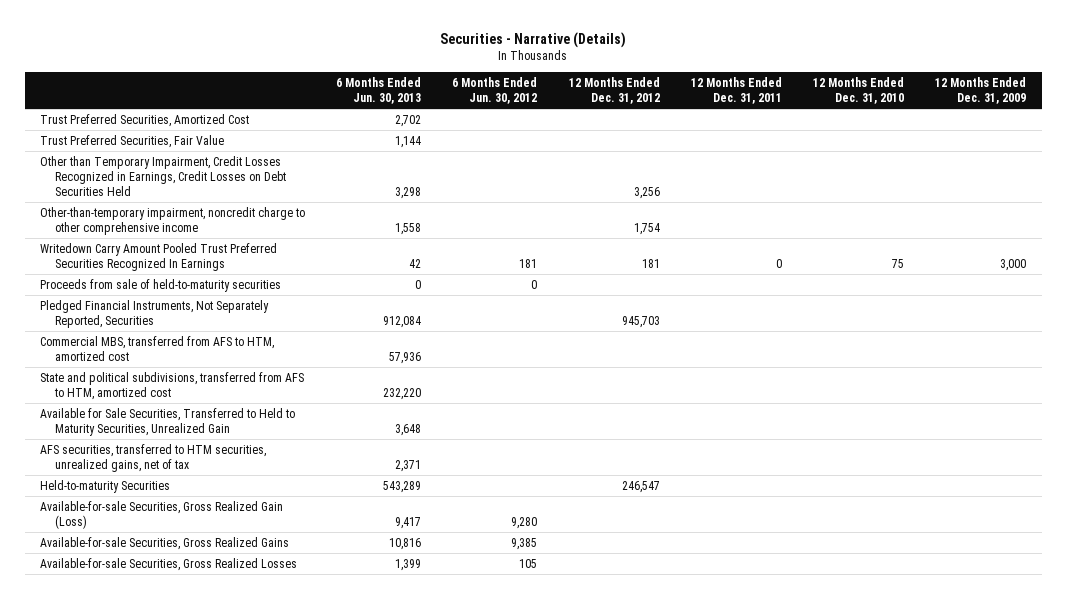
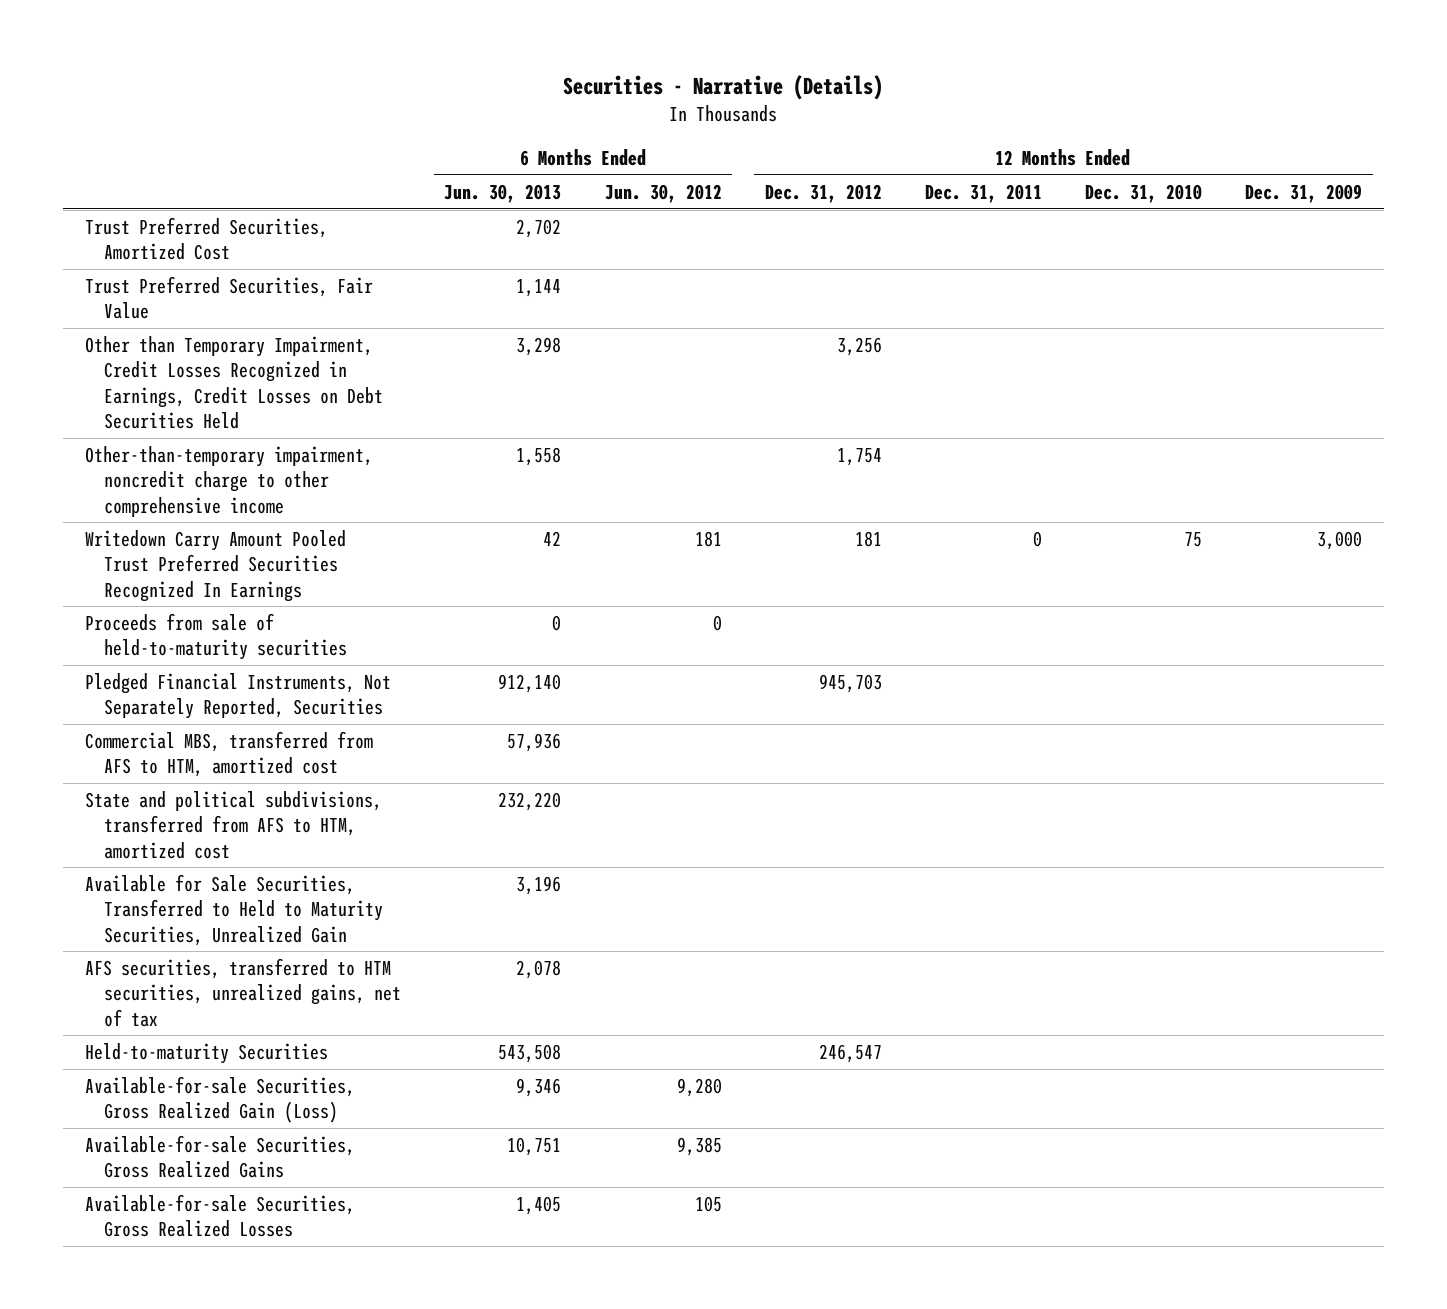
- Pledged Financial Instruments, Not Separately Reported, Securities | 912,084 | | 945,703 | | |
+ Pledged Financial Instruments, Not Separately Reported, Securities | 912,140 | | 945,703 | | |
- Available for Sale Securities, Transferred to Held to Maturity Securities, Unrealized Gain | 3,648 | | | | |
- AFS securities, transferred to HTM securities, unrealized gains, net of tax | 2,371 | | | | |
- Held-to-maturity Securities | 543,289 | | 246,547 | | |
- Available-for-sale Securities, Gross Realized Gain (Loss) | 9,417 | 9,280 | | | |
- Available-for-sale Securities, Gross Realized Gains | 10,816 | 9,385 | | | |
- Available-for-sale Securities, Gross Realized Losses | 1,399 | 105 | | | |
+ Available for Sale Securities, Transferred to Held to Maturity Securities, Unrealized Gain | 3,196 | | | | |
+ AFS securities, transferred to HTM securities, unrealized gains, net of tax | 2,078 | | | | |
+ Held-to-maturity Securities | 543,508 | | 246,547 | | |
+ Available-for-sale Securities, Gross Realized Gain (Loss) | 9,346 | 9,280 | | | |
+ Available-for-sale Securities, Gross Realized Gains | 10,751 | 9,385 | | | |
+ Available-for-sale Securities, Gross Realized Losses | 1,405 | 105 | | | |

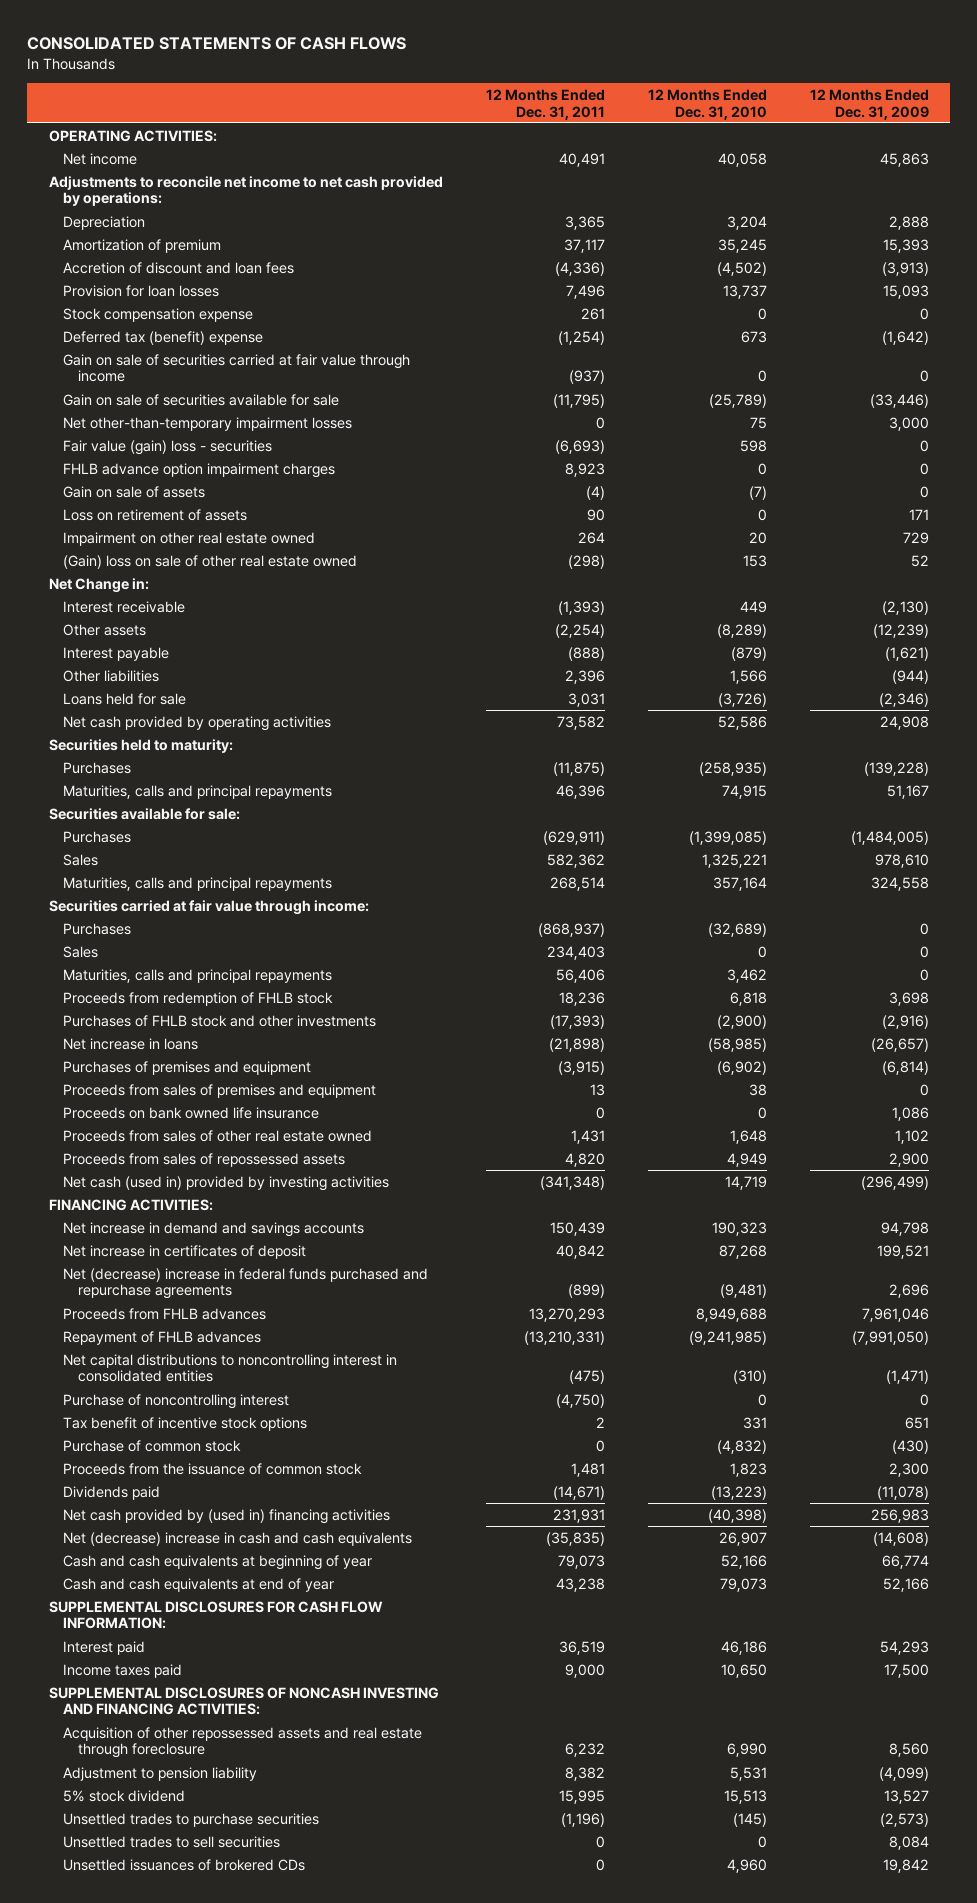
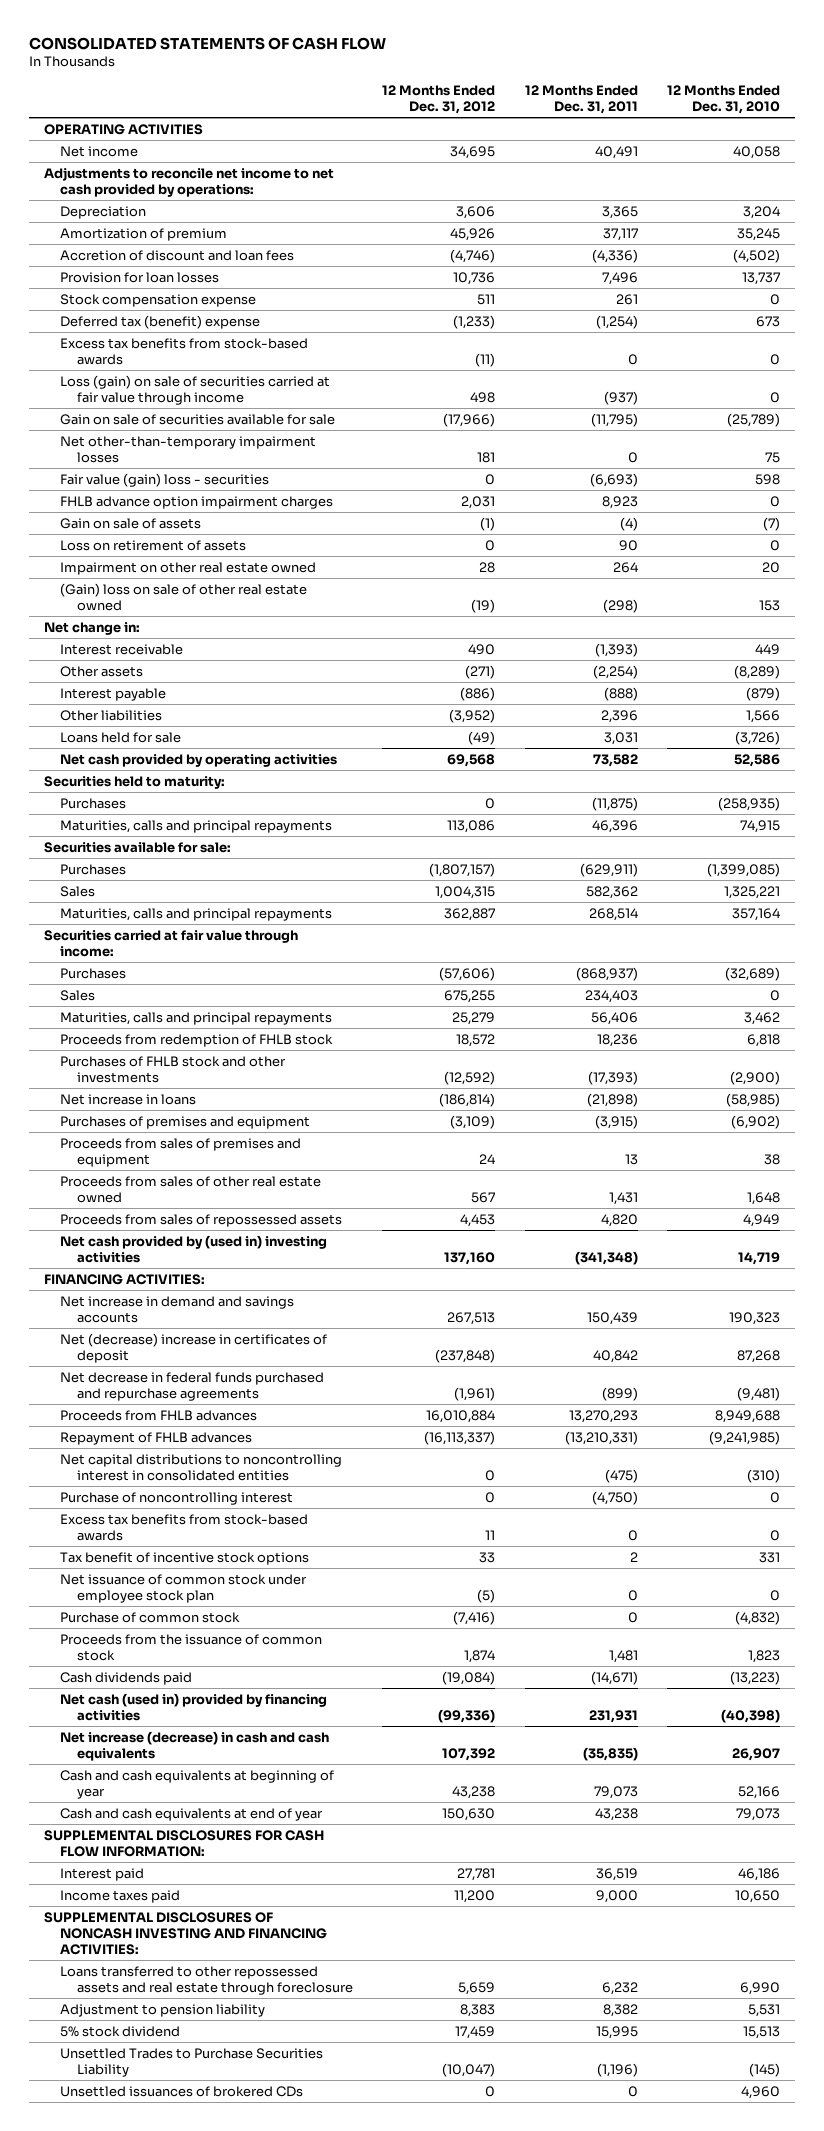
- CONSOLIDATED STATEMENTS OF CASH FLOWS
+ CONSOLIDATED STATEMENTS OF CASH FLOW
- | 12 Months Ended Dec. 31, 2011 | 12 Months Ended Dec. 31, 2010 | 12 Months Ended Dec. 31, 2009
+ | 12 Months Ended Dec. 31, 2012 | 12 Months Ended Dec. 31, 2011 | 12 Months Ended Dec. 31, 2010
- OPERATING ACTIVITIES:
+ OPERATING ACTIVITIES
- Gain on sale of securities carried at fair value through income | (937) | 0 | 0
+ Excess tax benefits from stock-based awards | (11) | 0 | 0
+ Loss (gain) on sale of securities carried at fair value through income | 498 | (937) | 0
- Net Change in:
+ Net change in:
- Proceeds on bank owned life insurance | 0 | 0 | 1,086
- Net cash (used in) provided by investing activities | (341,348) | 14,719 | (296,499)
+ Net cash provided by (used in) investing activities | 137,160 | (341,348) | 14,719
- Net increase in certificates of deposit | 40,842 | 87,268 | 199,521
- Net (decrease) increase in federal funds purchased and repurchase agreements | (899) | (9,481) | 2,696
+ Net (decrease) increase in certificates of deposit | (237,848) | 40,842 | 87,268
+ Net decrease in federal funds purchased and repurchase agreements | (1,961) | (899) | (9,481)
+ Excess tax benefits from stock-based awards | 11 | 0 | 0
+ Net issuance of common stock under employee stock plan | (5) | 0 | 0
- Dividends paid | (14,671) | (13,223) | (11,078)
- Net cash provided by (used in) financing activities | 231,931 | (40,398) | 256,983
- Net (decrease) increase in cash and cash equivalents | (35,835) | 26,907 | (14,608)
+ Cash dividends paid | (19,084) | (14,671) | (13,223)
+ Net cash (used in) provided by financing activities | (99,336) | 231,931 | (40,398)
+ Net increase (decrease) in cash and cash equivalents | 107,392 | (35,835) | 26,907
- Acquisition of other repossessed assets and real estate through foreclosure | 6,232 | 6,990 | 8,560
+ Loans transferred to other repossessed assets and real estate through foreclosure | 5,659 | 6,232 | 6,990
- Unsettled trades to purchase securities | (1,196) | (145) | (2,573)
- Unsettled trades to sell securities | 0 | 0 | 8,084
+ Unsettled Trades to Purchase Securities Liability | (10,047) | (1,196) | (145)

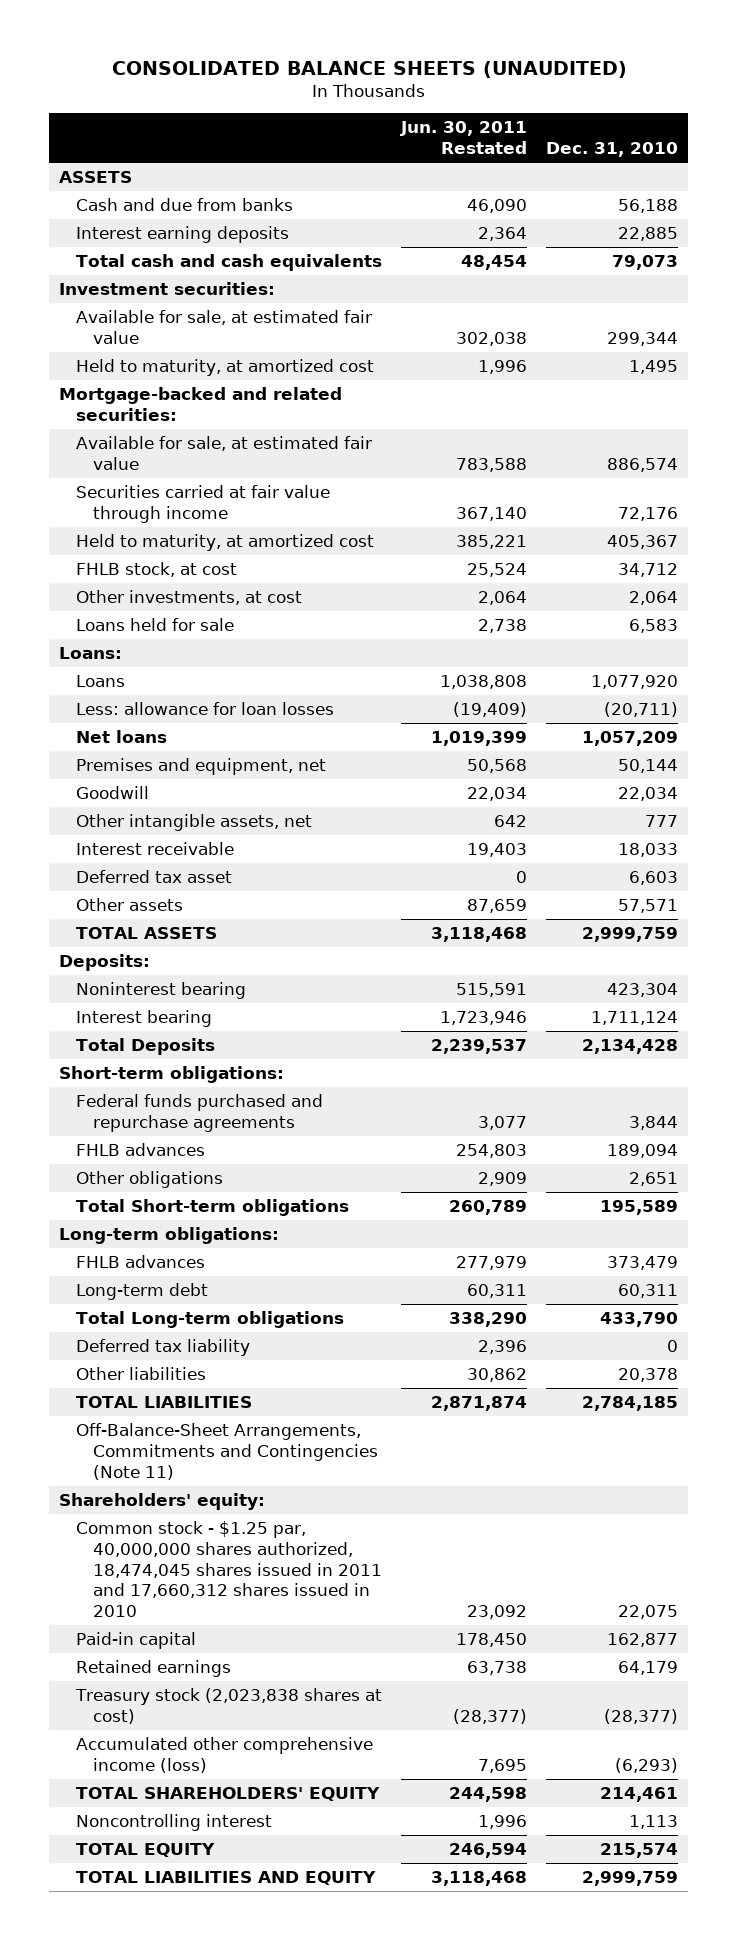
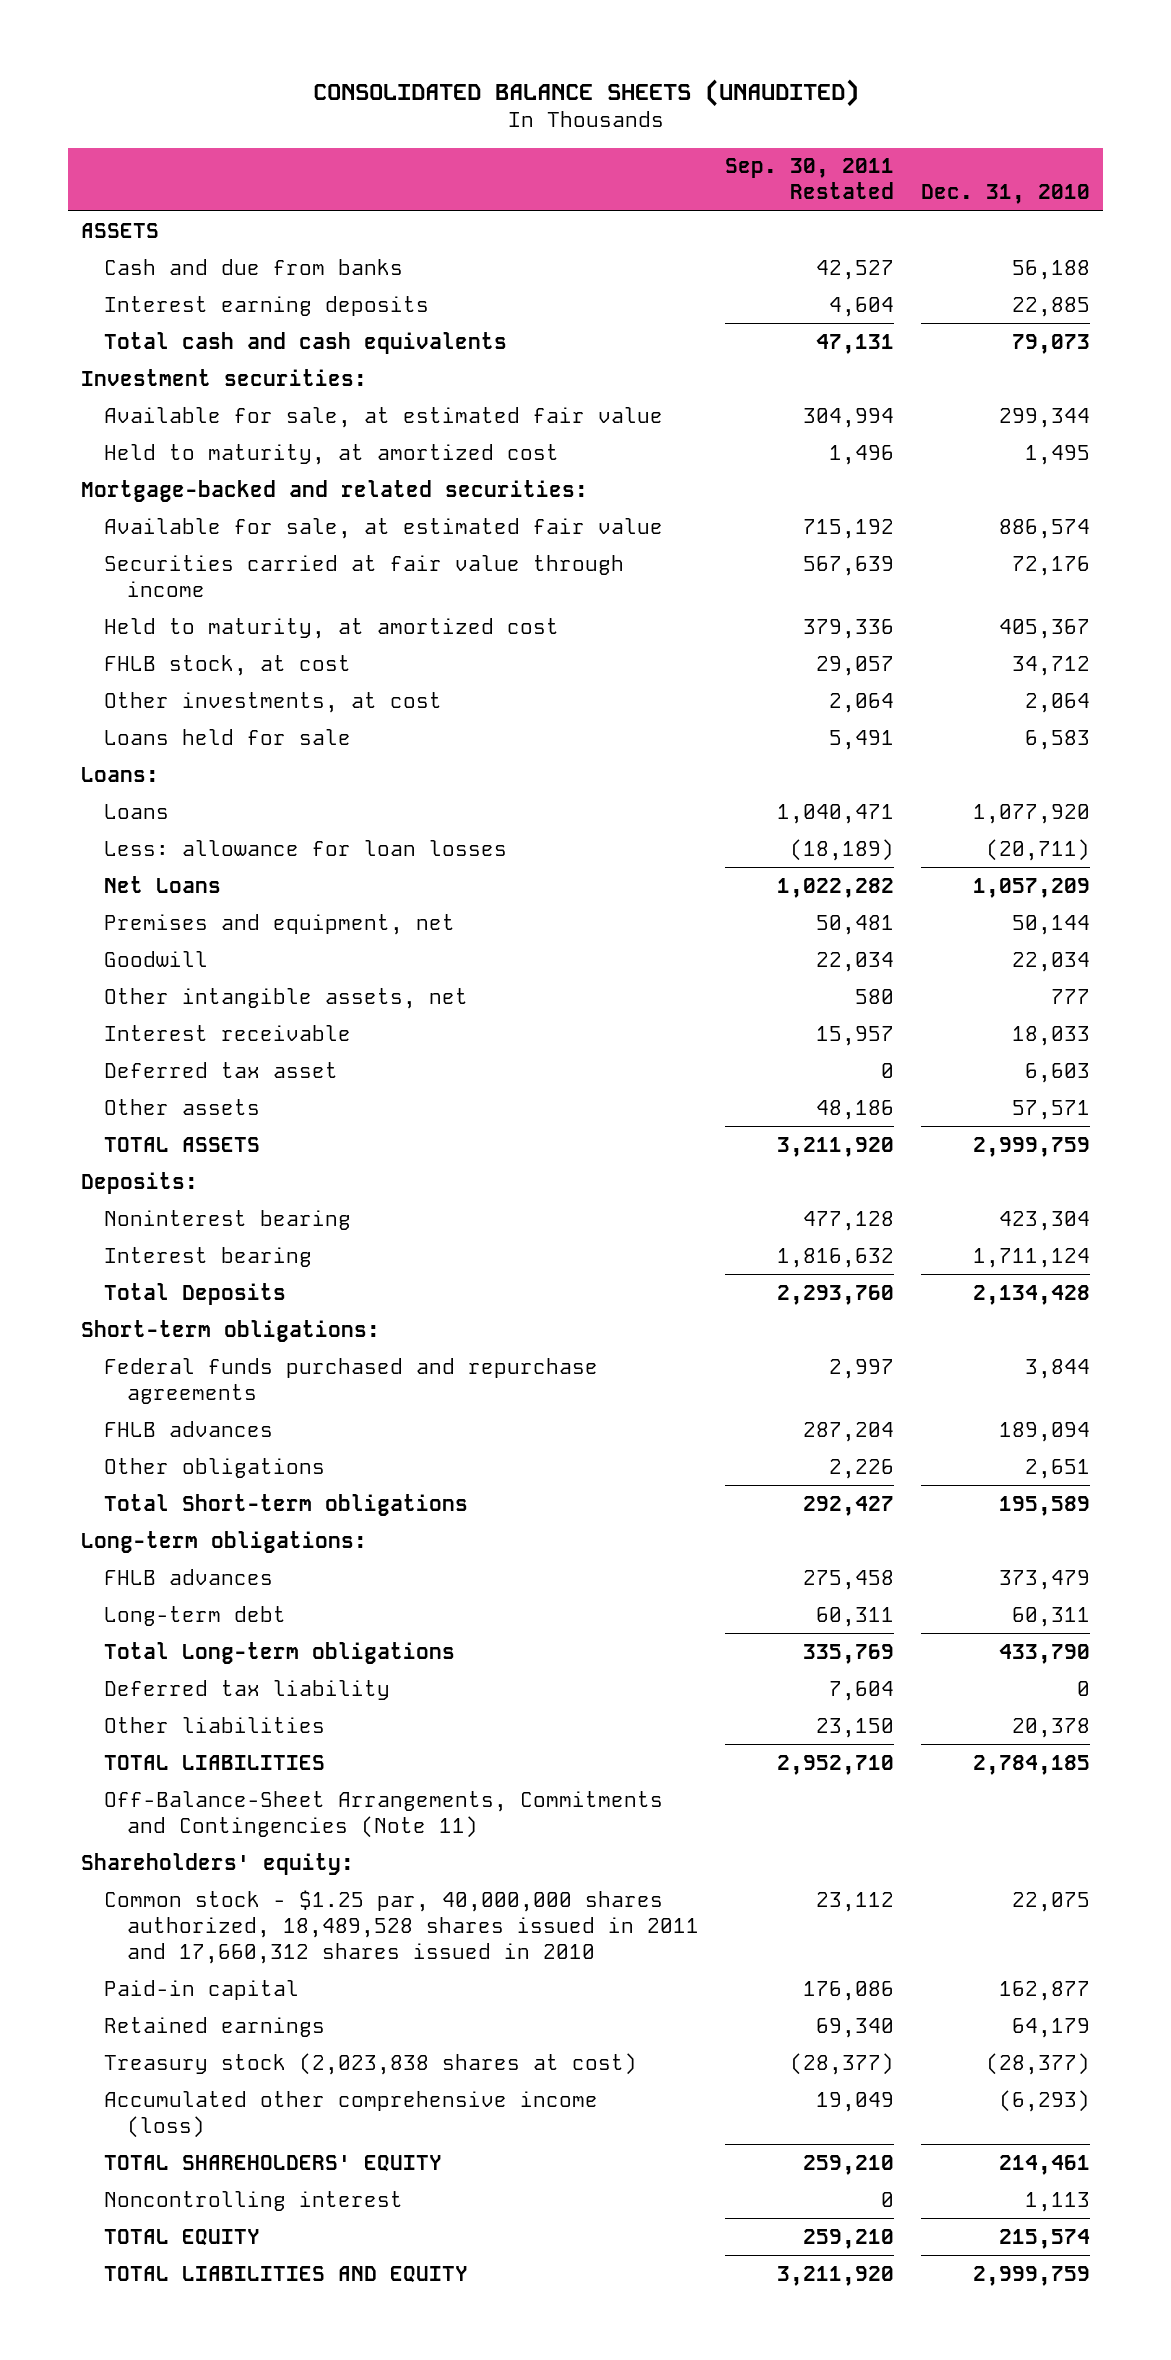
- | Jun. 30, 2011 Restated | Dec. 31, 2010
+ | Sep. 30, 2011 Restated | Dec. 31, 2010
- Net loans | 1,019,399 | 1,057,209
+ Net Loans | 1,022,282 | 1,057,209
- Common stock - $1.25 par, 40,000,000 shares authorized, 18,474,045 shares issued in 2011 and 17,660,312 shares issued in 2010 | 23,092 | 22,075
+ Common stock - $1.25 par, 40,000,000 shares authorized, 18,489,528 shares issued in 2011 and 17,660,312 shares issued in 2010 | 23,112 | 22,075

